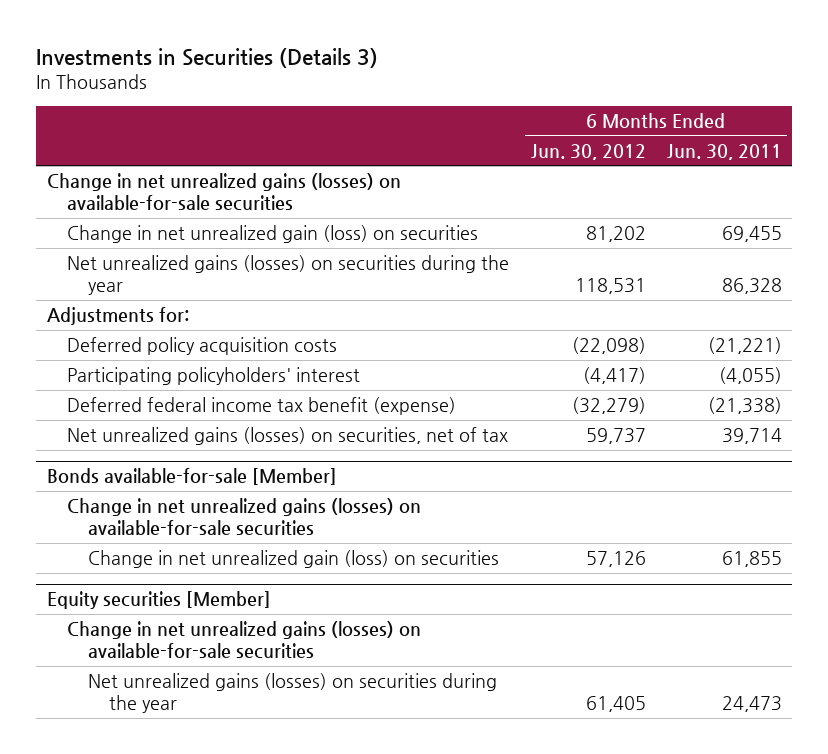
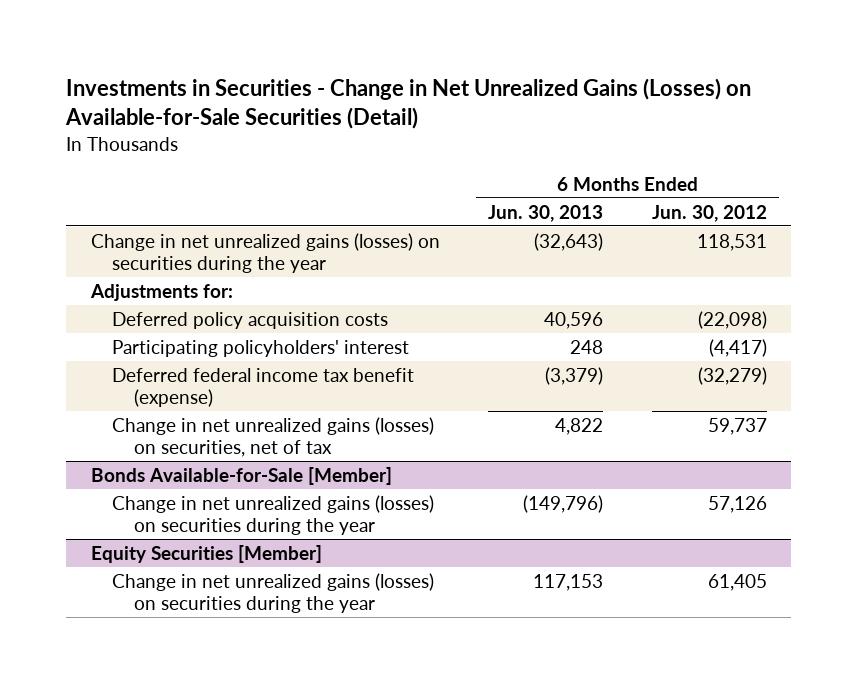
- Investments in Securities (Details 3)
+ Investments in Securities - Change in Net Unrealized Gains (Losses) on Available-for-Sale Securities (Detail)
- | 6 Months Ended Jun. 30, 2012 | 6 Months Ended Jun. 30, 2011
+ | 6 Months Ended Jun. 30, 2013 | 6 Months Ended Jun. 30, 2012
- Change in net unrealized gains (losses) on available-for-sale securities
- Change in net unrealized gain (loss) on securities | 81,202 | 69,455
- Net unrealized gains (losses) on securities during the year | 118,531 | 86,328
+ Change in net unrealized gains (losses) on securities during the year | (32,643) | 118,531
- Net unrealized gains (losses) on securities, net of tax | 59,737 | 39,714
- Bonds available-for-sale [Member]
- Change in net unrealized gains (losses) on available-for-sale securities
- Change in net unrealized gain (loss) on securities | 57,126 | 61,855
- Equity securities [Member]
- Change in net unrealized gains (losses) on available-for-sale securities
- Net unrealized gains (losses) on securities during the year | 61,405 | 24,473
+ Change in net unrealized gains (losses) on securities, net of tax | 4,822 | 59,737
+ Bonds Available-for-Sale [Member]
+ Change in net unrealized gains (losses) on securities during the year | (149,796) | 57,126
+ Equity Securities [Member]
+ Change in net unrealized gains (losses) on securities during the year | 117,153 | 61,405

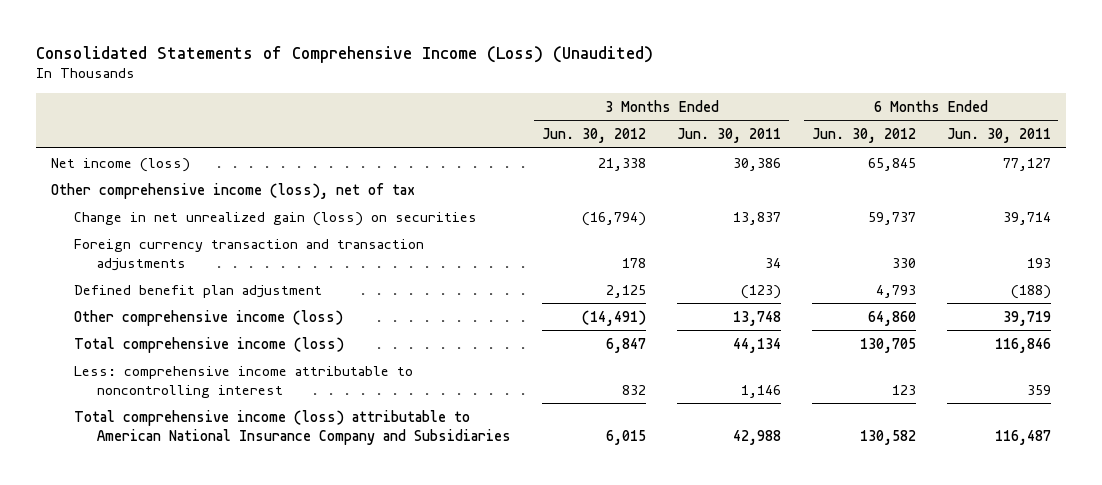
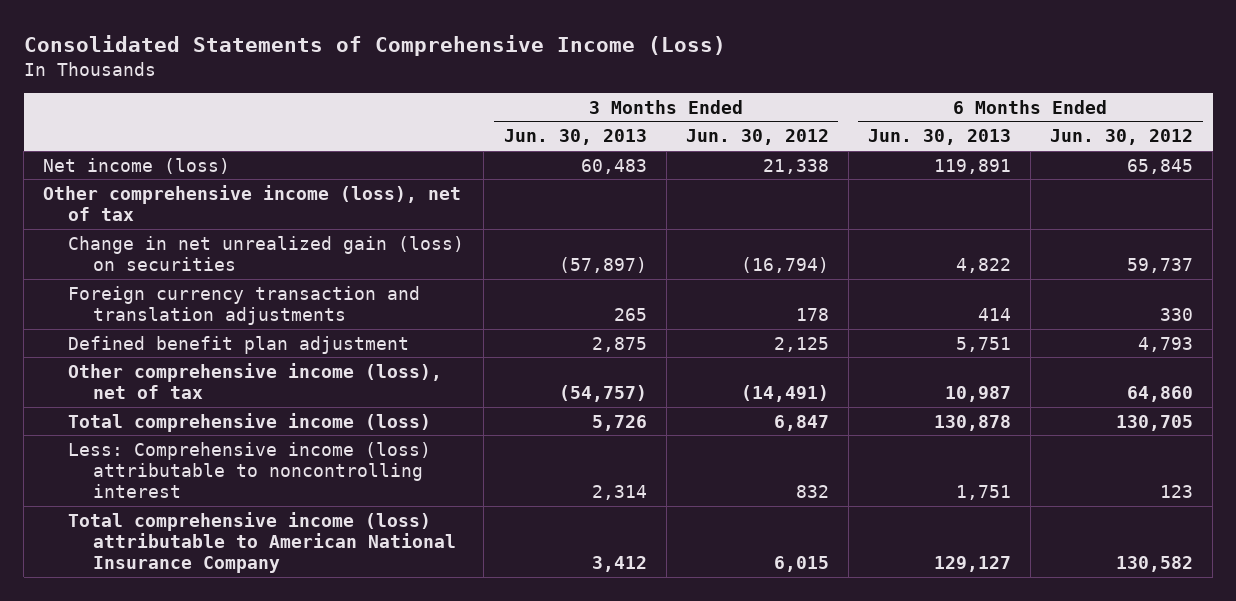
- Consolidated Statements of Comprehensive Income (Loss) (Unaudited)
+ Consolidated Statements of Comprehensive Income (Loss)
- | 3 Months Ended Jun. 30, 2012 | 3 Months Ended Jun. 30, 2011 | 6 Months Ended Jun. 30, 2012 | 6 Months Ended Jun. 30, 2011
+ | 3 Months Ended Jun. 30, 2013 | 3 Months Ended Jun. 30, 2012 | 6 Months Ended Jun. 30, 2013 | 6 Months Ended Jun. 30, 2012
- Foreign currency transaction and transaction adjustments | 178 | 34 | 330 | 193
+ Foreign currency transaction and translation adjustments | 265 | 178 | 414 | 330
- Other comprehensive income (loss) | (14,491) | 13,748 | 64,860 | 39,719
+ Other comprehensive income (loss), net of tax | (54,757) | (14,491) | 10,987 | 64,860
- Less: comprehensive income attributable to noncontrolling interest | 832 | 1,146 | 123 | 359
- Total comprehensive income (loss) attributable to American National Insurance Company and Subsidiaries | 6,015 | 42,988 | 130,582 | 116,487
+ Less: Comprehensive income (loss) attributable to noncontrolling interest | 2,314 | 832 | 1,751 | 123
+ Total comprehensive income (loss) attributable to American National Insurance Company | 3,412 | 6,015 | 129,127 | 130,582

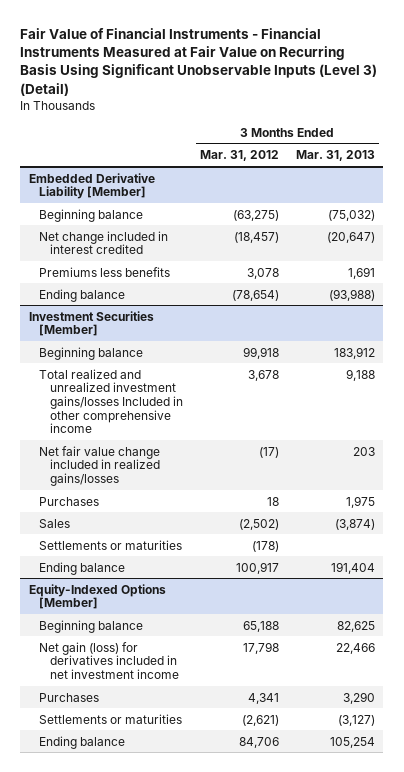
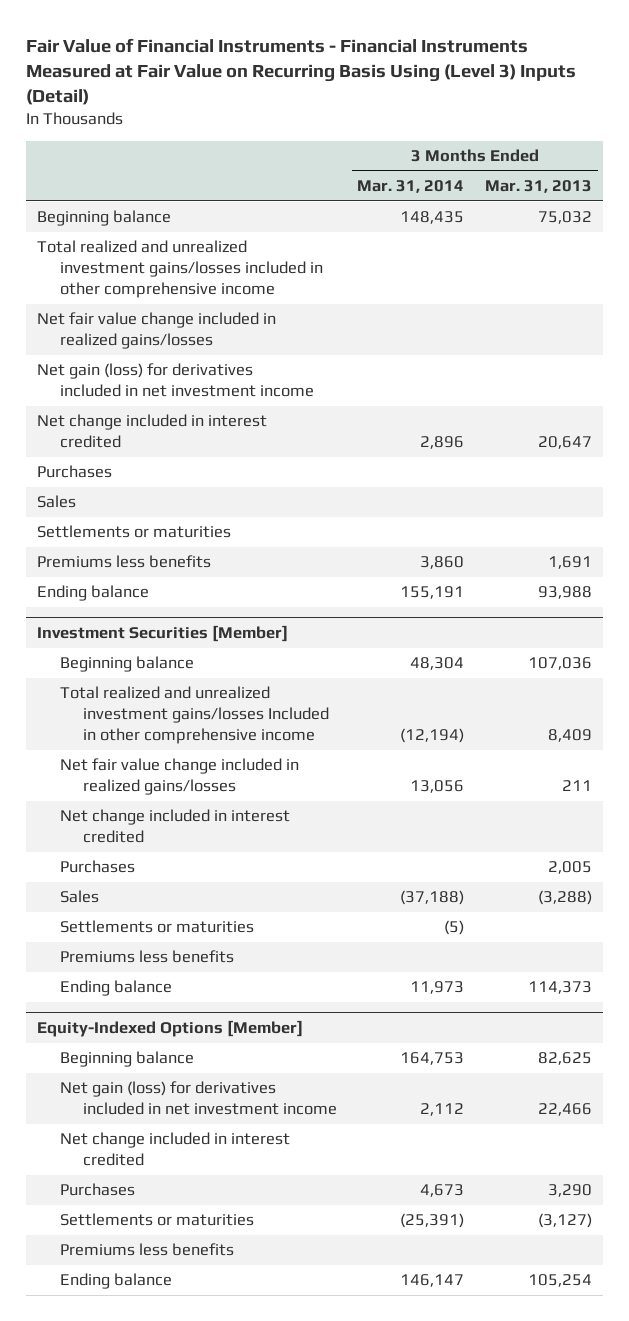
- Fair Value of Financial Instruments - Financial Instruments Measured at Fair Value on Recurring Basis Using Significant Unobservable Inputs (Level 3) (Detail)
+ Fair Value of Financial Instruments - Financial Instruments Measured at Fair Value on Recurring Basis Using (Level 3) Inputs (Detail)
- | 3 Months Ended Mar. 31, 2012 | 3 Months Ended Mar. 31, 2013
+ | 3 Months Ended Mar. 31, 2014 | 3 Months Ended Mar. 31, 2013
- Embedded Derivative Liability [Member]
- Beginning balance | (63,275) | (75,032)
- Net change included in interest credited | (18,457) | (20,647)
+ Beginning balance | 148,435 | 75,032
+ Total realized and unrealized investment gains/losses included in other comprehensive income
+ Net fair value change included in realized gains/losses
+ Net gain (loss) for derivatives included in net investment income
+ Net change included in interest credited | 2,896 | 20,647
+ Purchases
+ Sales
+ Settlements or maturities
- Ending balance | (78,654) | (93,988)
+ Ending balance | 155,191 | 93,988
@ Investment Securities [Member]
- Beginning balance | 99,918 | 183,912
- Total realized and unrealized investment gains/losses Included in other comprehensive income | 3,678 | 9,188
- Net fair value change included in realized gains/losses | (17) | 203
- Purchases | 18 | 1,975
- Sales | (2,502) | (3,874)
+ Beginning balance | 48,304 | 107,036
+ Total realized and unrealized investment gains/losses Included in other comprehensive income | (12,194) | 8,409
+ Net fair value change included in realized gains/losses | 13,056 | 211
+ Net change included in interest credited
+ Purchases | | 2,005
+ Sales | (37,188) | (3,288)
- Ending balance | 100,917 | 191,404
+ Premiums less benefits
+ Ending balance | 11,973 | 114,373
@ Equity-Indexed Options [Member]
+ Net change included in interest credited
+ Premiums less benefits

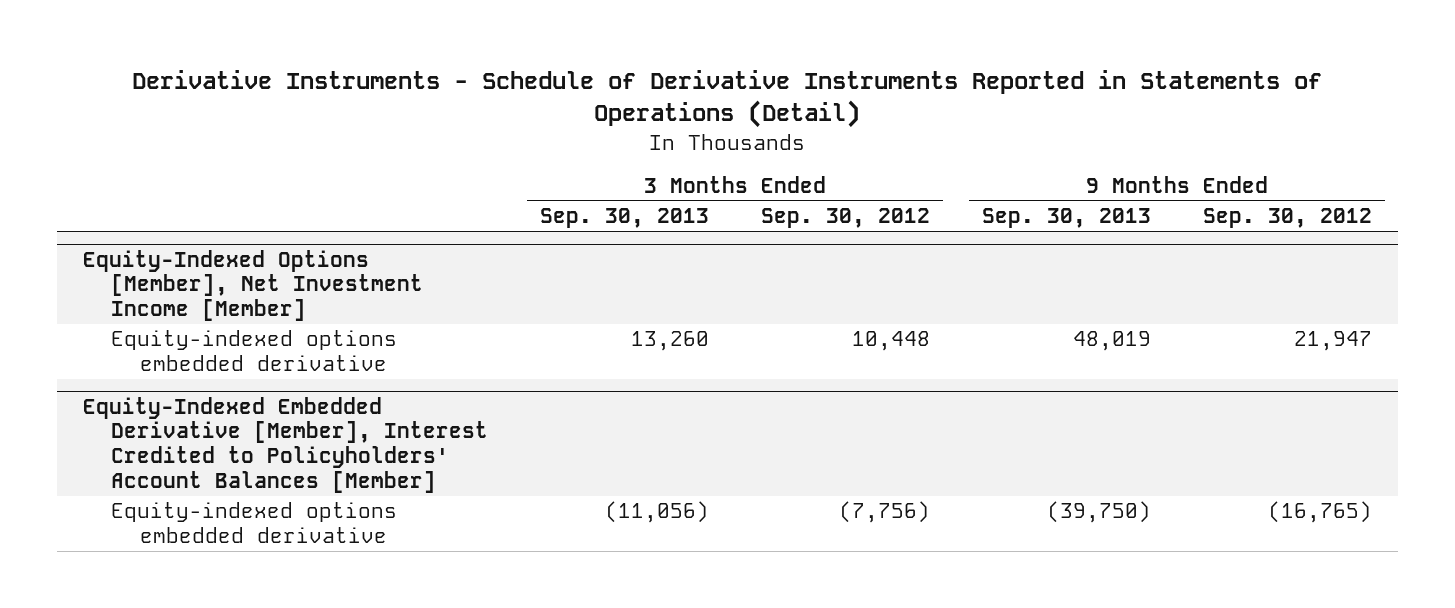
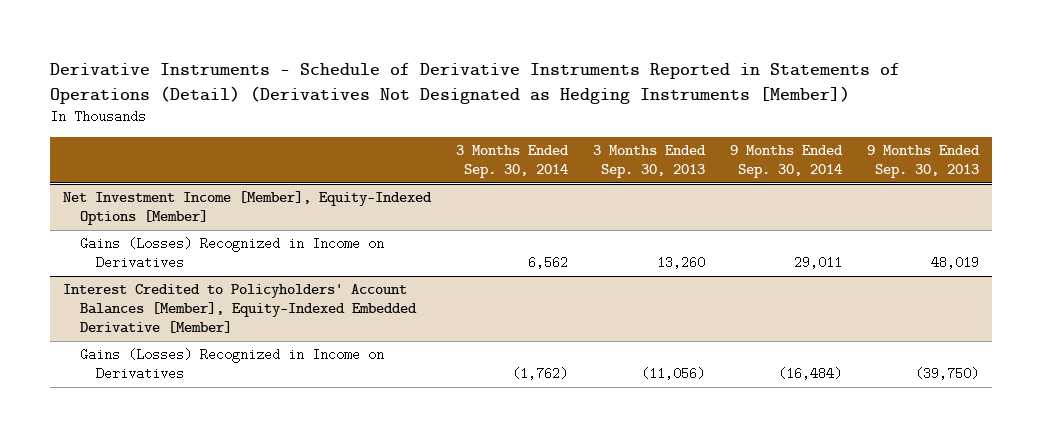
- Derivative Instruments - Schedule of Derivative Instruments Reported in Statements of Operations (Detail)
+ Derivative Instruments - Schedule of Derivative Instruments Reported in Statements of Operations (Detail) (Derivatives Not Designated as Hedging Instruments [Member])
- | 3 Months Ended Sep. 30, 2013 | 3 Months Ended Sep. 30, 2012 | 9 Months Ended Sep. 30, 2013 | 9 Months Ended Sep. 30, 2012
+ | 3 Months Ended Sep. 30, 2014 | 3 Months Ended Sep. 30, 2013 | 9 Months Ended Sep. 30, 2014 | 9 Months Ended Sep. 30, 2013
- Equity-Indexed Options [Member], Net Investment Income [Member]
- Equity-indexed options embedded derivative | 13,260 | 10,448 | 48,019 | 21,947
- Equity-Indexed Embedded Derivative [Member], Interest Credited to Policyholders' Account Balances [Member]
- Equity-indexed options embedded derivative | (11,056) | (7,756) | (39,750) | (16,765)
+ Net Investment Income [Member], Equity-Indexed Options [Member]
+ Gains (Losses) Recognized in Income on Derivatives | 6,562 | 13,260 | 29,011 | 48,019
+ Interest Credited to Policyholders' Account Balances [Member], Equity-Indexed Embedded Derivative [Member]
+ Gains (Losses) Recognized in Income on Derivatives | (1,762) | (11,056) | (16,484) | (39,750)

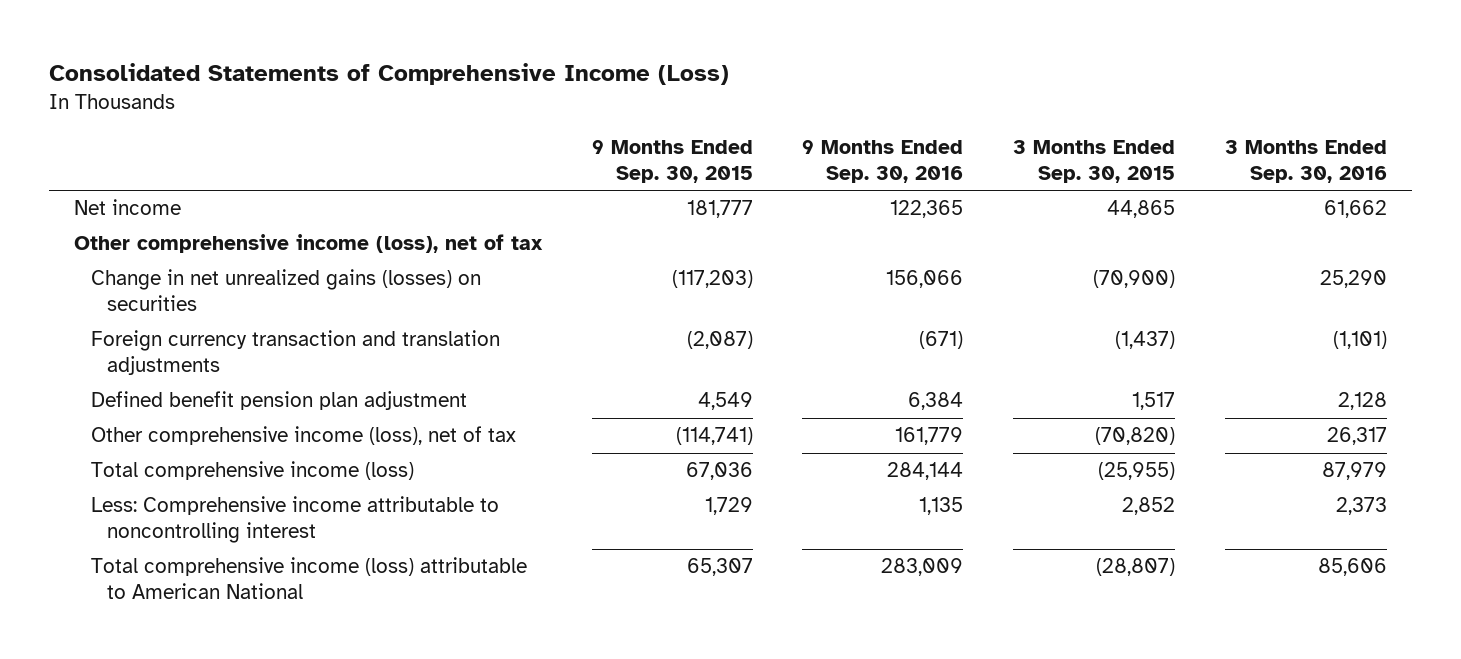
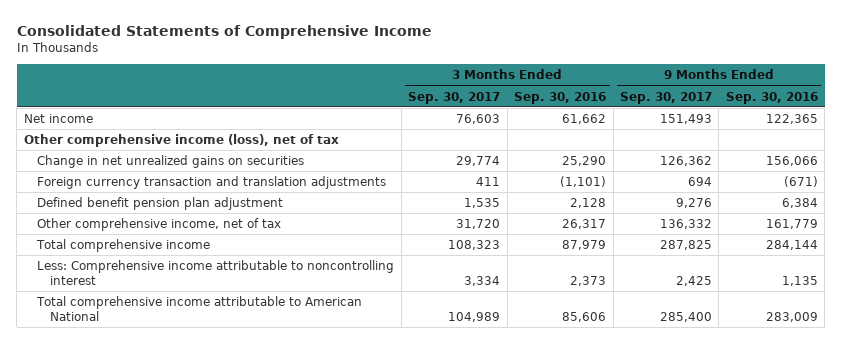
- Consolidated Statements of Comprehensive Income (Loss)
+ Consolidated Statements of Comprehensive Income
- | 9 Months Ended Sep. 30, 2015 | 9 Months Ended Sep. 30, 2016 | 3 Months Ended Sep. 30, 2015 | 3 Months Ended Sep. 30, 2016
+ | 3 Months Ended Sep. 30, 2017 | 3 Months Ended Sep. 30, 2016 | 9 Months Ended Sep. 30, 2017 | 9 Months Ended Sep. 30, 2016
- Change in net unrealized gains (losses) on securities | (117,203) | 156,066 | (70,900) | 25,290
+ Change in net unrealized gains on securities | 29,774 | 25,290 | 126,362 | 156,066
- Other comprehensive income (loss), net of tax | (114,741) | 161,779 | (70,820) | 26,317
- Total comprehensive income (loss) | 67,036 | 284,144 | (25,955) | 87,979
+ Other comprehensive income, net of tax | 31,720 | 26,317 | 136,332 | 161,779
+ Total comprehensive income | 108,323 | 87,979 | 287,825 | 284,144
- Total comprehensive income (loss) attributable to American National | 65,307 | 283,009 | (28,807) | 85,606
+ Total comprehensive income attributable to American National | 104,989 | 85,606 | 285,400 | 283,009

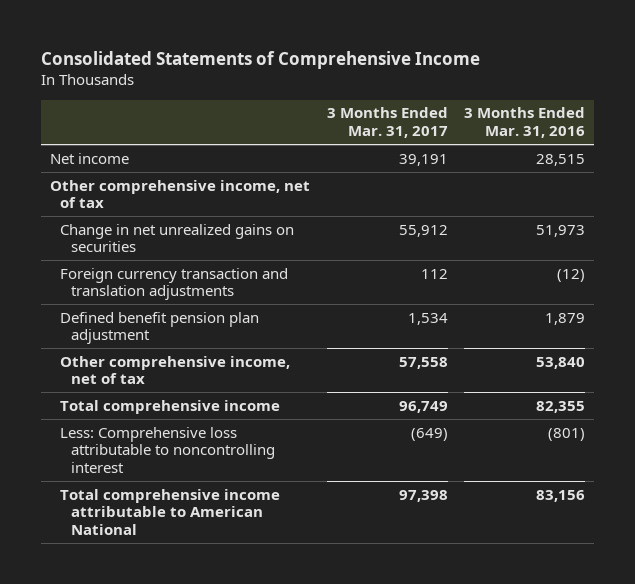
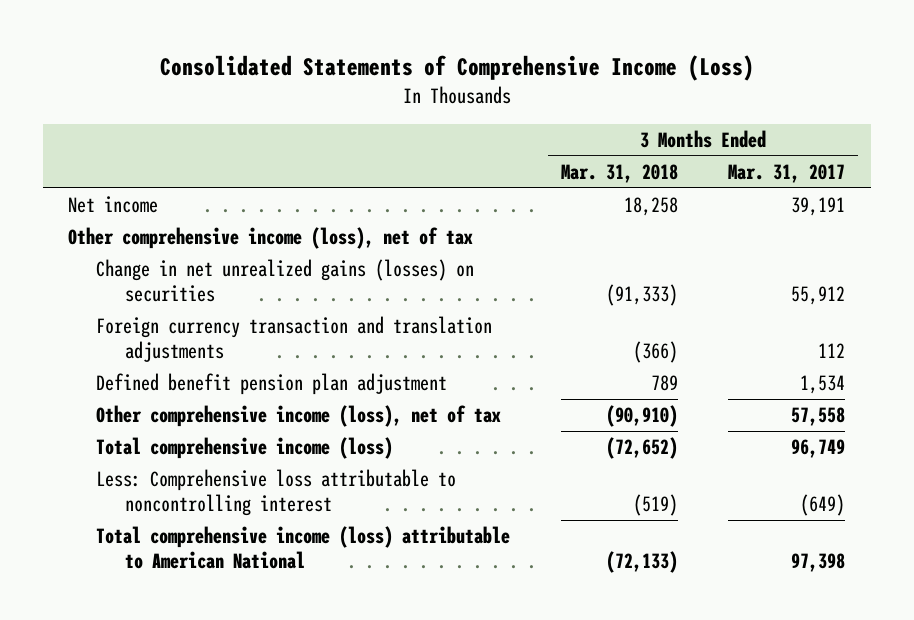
- Consolidated Statements of Comprehensive Income
+ Consolidated Statements of Comprehensive Income (Loss)
- | 3 Months Ended Mar. 31, 2017 | 3 Months Ended Mar. 31, 2016
+ | 3 Months Ended Mar. 31, 2018 | 3 Months Ended Mar. 31, 2017
- Other comprehensive income, net of tax
- Change in net unrealized gains on securities | 55,912 | 51,973
+ Other comprehensive income (loss), net of tax
+ Change in net unrealized gains (losses) on securities | (91,333) | 55,912
- Other comprehensive income, net of tax | 57,558 | 53,840
- Total comprehensive income | 96,749 | 82,355
+ Other comprehensive income (loss), net of tax | (90,910) | 57,558
+ Total comprehensive income (loss) | (72,652) | 96,749
- Total comprehensive income attributable to American National | 97,398 | 83,156
+ Total comprehensive income (loss) attributable to American National | (72,133) | 97,398

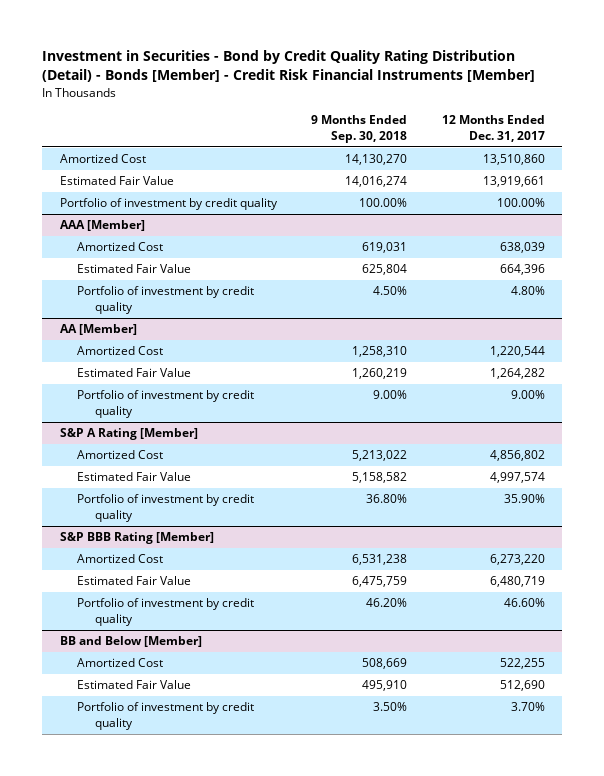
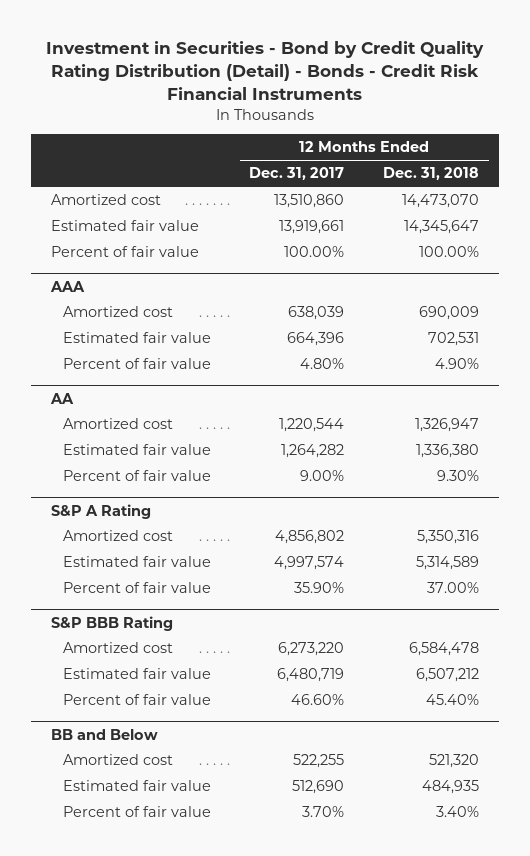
- Investment in Securities - Bond by Credit Quality Rating Distribution (Detail) - Bonds [Member] - Credit Risk Financial Instruments [Member]
+ Investment in Securities - Bond by Credit Quality Rating Distribution (Detail) - Bonds - Credit Risk Financial Instruments
- | 9 Months Ended Sep. 30, 2018 | 12 Months Ended Dec. 31, 2017
+ | 12 Months Ended Dec. 31, 2017 | 12 Months Ended Dec. 31, 2018
- Amortized Cost | 14,130,270 | 13,510,860
- Estimated Fair Value | 14,016,274 | 13,919,661
- Portfolio of investment by credit quality | 100.00% | 100.00%
- AAA [Member]
- Amortized Cost | 619,031 | 638,039
- Estimated Fair Value | 625,804 | 664,396
- Portfolio of investment by credit quality | 4.50% | 4.80%
- AA [Member]
- Amortized Cost | 1,258,310 | 1,220,544
- Estimated Fair Value | 1,260,219 | 1,264,282
- Portfolio of investment by credit quality | 9.00% | 9.00%
- S&P A Rating [Member]
- Amortized Cost | 5,213,022 | 4,856,802
- Estimated Fair Value | 5,158,582 | 4,997,574
- Portfolio of investment by credit quality | 36.80% | 35.90%
- S&P BBB Rating [Member]
- Amortized Cost | 6,531,238 | 6,273,220
- Estimated Fair Value | 6,475,759 | 6,480,719
- Portfolio of investment by credit quality | 46.20% | 46.60%
- BB and Below [Member]
- Amortized Cost | 508,669 | 522,255
- Estimated Fair Value | 495,910 | 512,690
- Portfolio of investment by credit quality | 3.50% | 3.70%
+ Amortized cost | 13,510,860 | 14,473,070
+ Estimated fair value | 13,919,661 | 14,345,647
+ Percent of fair value | 100.00% | 100.00%
+ AAA
+ Amortized cost | 638,039 | 690,009
+ Estimated fair value | 664,396 | 702,531
+ Percent of fair value | 4.80% | 4.90%
+ AA
+ Amortized cost | 1,220,544 | 1,326,947
+ Estimated fair value | 1,264,282 | 1,336,380
+ Percent of fair value | 9.00% | 9.30%
+ S&P A Rating
+ Amortized cost | 4,856,802 | 5,350,316
+ Estimated fair value | 4,997,574 | 5,314,589
+ Percent of fair value | 35.90% | 37.00%
+ S&P BBB Rating
+ Amortized cost | 6,273,220 | 6,584,478
+ Estimated fair value | 6,480,719 | 6,507,212
+ Percent of fair value | 46.60% | 45.40%
+ BB and Below
+ Amortized cost | 522,255 | 521,320
+ Estimated fair value | 512,690 | 484,935
+ Percent of fair value | 3.70% | 3.40%

